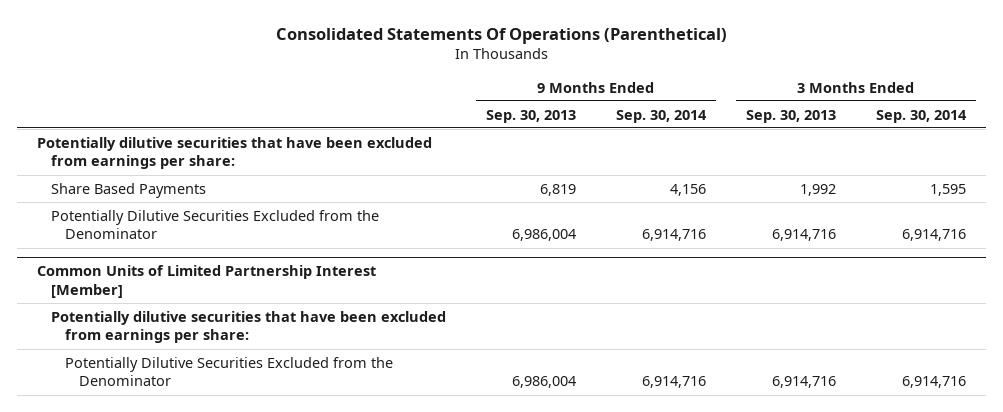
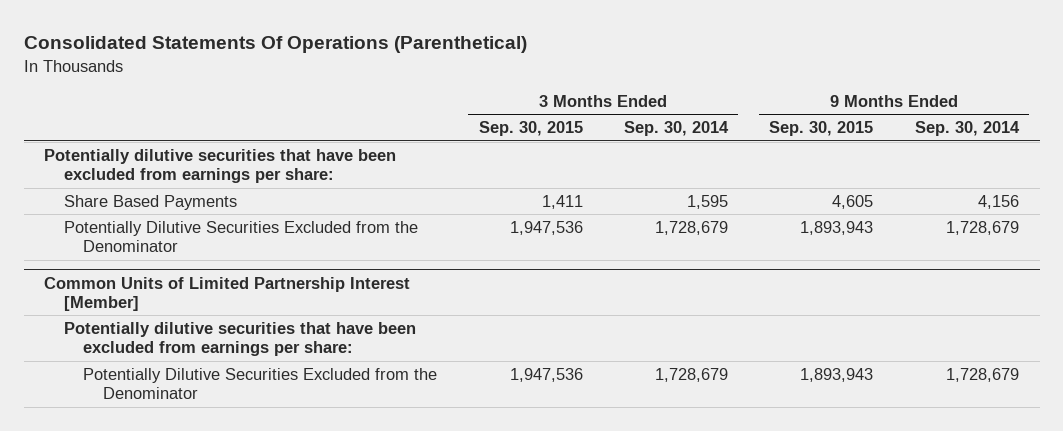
- | 9 Months Ended Sep. 30, 2013 | 9 Months Ended Sep. 30, 2014 | 3 Months Ended Sep. 30, 2013 | 3 Months Ended Sep. 30, 2014
+ | 3 Months Ended Sep. 30, 2015 | 3 Months Ended Sep. 30, 2014 | 9 Months Ended Sep. 30, 2015 | 9 Months Ended Sep. 30, 2014
- Potentially Dilutive Securities Excluded from the Denominator | 6,986,004 | 6,914,716 | 6,914,716 | 6,914,716
+ Potentially Dilutive Securities Excluded from the Denominator | 1,947,536 | 1,728,679 | 1,893,943 | 1,728,679
@ Common Units of Limited Partnership Interest [Member]
- Potentially Dilutive Securities Excluded from the Denominator | 6,986,004 | 6,914,716 | 6,914,716 | 6,914,716
+ Potentially Dilutive Securities Excluded from the Denominator | 1,947,536 | 1,728,679 | 1,893,943 | 1,728,679

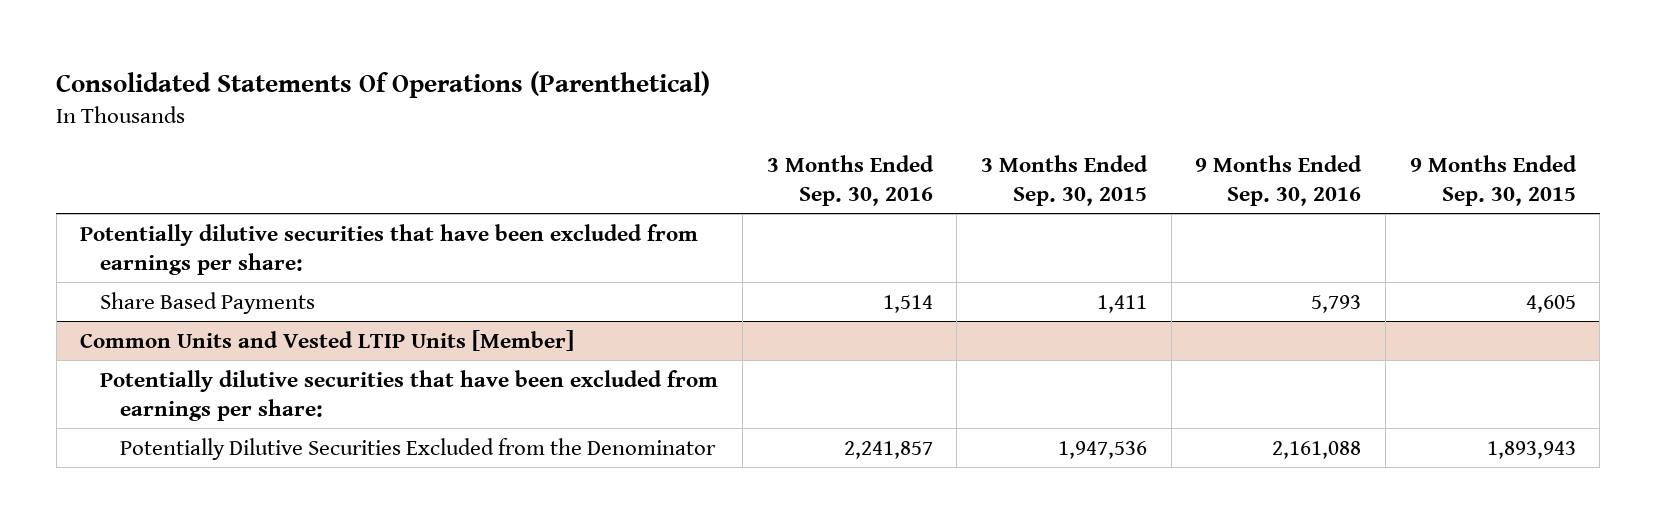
- | 3 Months Ended Sep. 30, 2015 | 3 Months Ended Sep. 30, 2014 | 9 Months Ended Sep. 30, 2015 | 9 Months Ended Sep. 30, 2014
+ | 3 Months Ended Sep. 30, 2016 | 3 Months Ended Sep. 30, 2015 | 9 Months Ended Sep. 30, 2016 | 9 Months Ended Sep. 30, 2015
- Potentially Dilutive Securities Excluded from the Denominator | 1,947,536 | 1,728,679 | 1,893,943 | 1,728,679
- Common Units of Limited Partnership Interest [Member]
+ Common Units and Vested LTIP Units [Member]

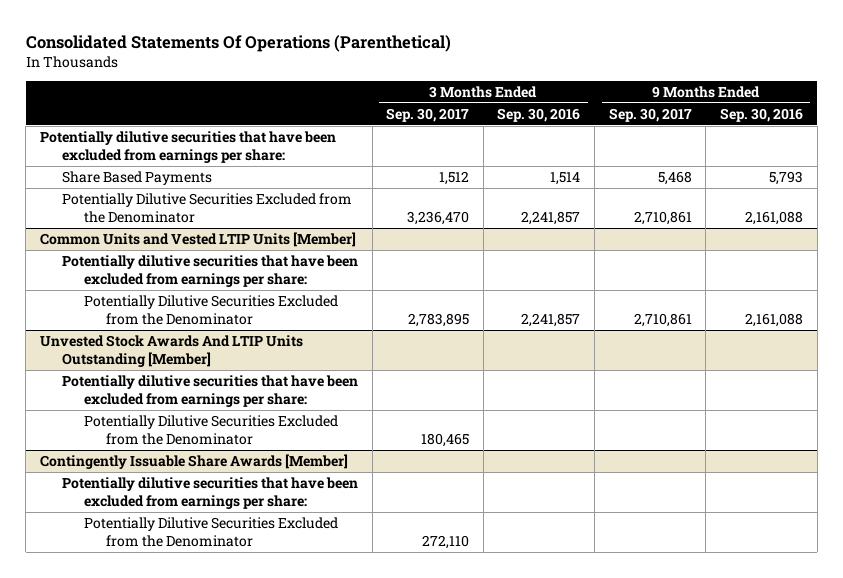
- | 3 Months Ended Sep. 30, 2016 | 3 Months Ended Sep. 30, 2015 | 9 Months Ended Sep. 30, 2016 | 9 Months Ended Sep. 30, 2015
+ | 3 Months Ended Sep. 30, 2017 | 3 Months Ended Sep. 30, 2016 | 9 Months Ended Sep. 30, 2017 | 9 Months Ended Sep. 30, 2016
+ Potentially Dilutive Securities Excluded from the Denominator | 3,236,470 | 2,241,857 | 2,710,861 | 2,161,088
+ Unvested Stock Awards And LTIP Units Outstanding [Member]
+ Potentially dilutive securities that have been excluded from earnings per share:
+ Potentially Dilutive Securities Excluded from the Denominator | 180,465 | | |
+ Contingently Issuable Share Awards [Member]
+ Potentially dilutive securities that have been excluded from earnings per share:
+ Potentially Dilutive Securities Excluded from the Denominator | 272,110 | | |

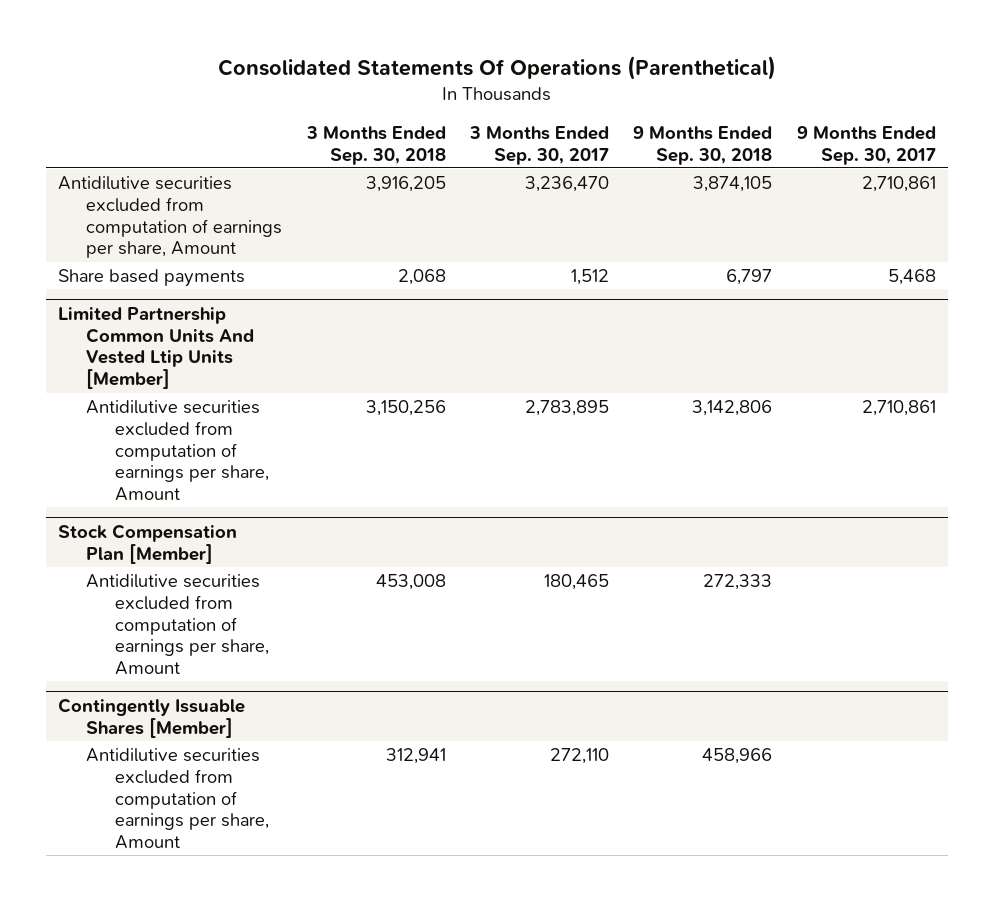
- | 3 Months Ended Sep. 30, 2017 | 3 Months Ended Sep. 30, 2016 | 9 Months Ended Sep. 30, 2017 | 9 Months Ended Sep. 30, 2016
+ | 3 Months Ended Sep. 30, 2018 | 3 Months Ended Sep. 30, 2017 | 9 Months Ended Sep. 30, 2018 | 9 Months Ended Sep. 30, 2017
- Potentially dilutive securities that have been excluded from earnings per share:
- Share Based Payments | 1,512 | 1,514 | 5,468 | 5,793
- Potentially Dilutive Securities Excluded from the Denominator | 3,236,470 | 2,241,857 | 2,710,861 | 2,161,088
- Common Units and Vested LTIP Units [Member]
- Potentially dilutive securities that have been excluded from earnings per share:
- Potentially Dilutive Securities Excluded from the Denominator | 2,783,895 | 2,241,857 | 2,710,861 | 2,161,088
- Unvested Stock Awards And LTIP Units Outstanding [Member]
- Potentially dilutive securities that have been excluded from earnings per share:
- Potentially Dilutive Securities Excluded from the Denominator | 180,465 | | |
- Contingently Issuable Share Awards [Member]
- Potentially dilutive securities that have been excluded from earnings per share:
- Potentially Dilutive Securities Excluded from the Denominator | 272,110 | | |
+ Antidilutive securities excluded from computation of earnings per share, Amount | 3,916,205 | 3,236,470 | 3,874,105 | 2,710,861
+ Share based payments | 2,068 | 1,512 | 6,797 | 5,468
+ Limited Partnership Common Units And Vested Ltip Units [Member]
+ Antidilutive securities excluded from computation of earnings per share, Amount | 3,150,256 | 2,783,895 | 3,142,806 | 2,710,861
+ Stock Compensation Plan [Member]
+ Antidilutive securities excluded from computation of earnings per share, Amount | 453,008 | 180,465 | 272,333 |
+ Contingently Issuable Shares [Member]
+ Antidilutive securities excluded from computation of earnings per share, Amount | 312,941 | 272,110 | 458,966 |

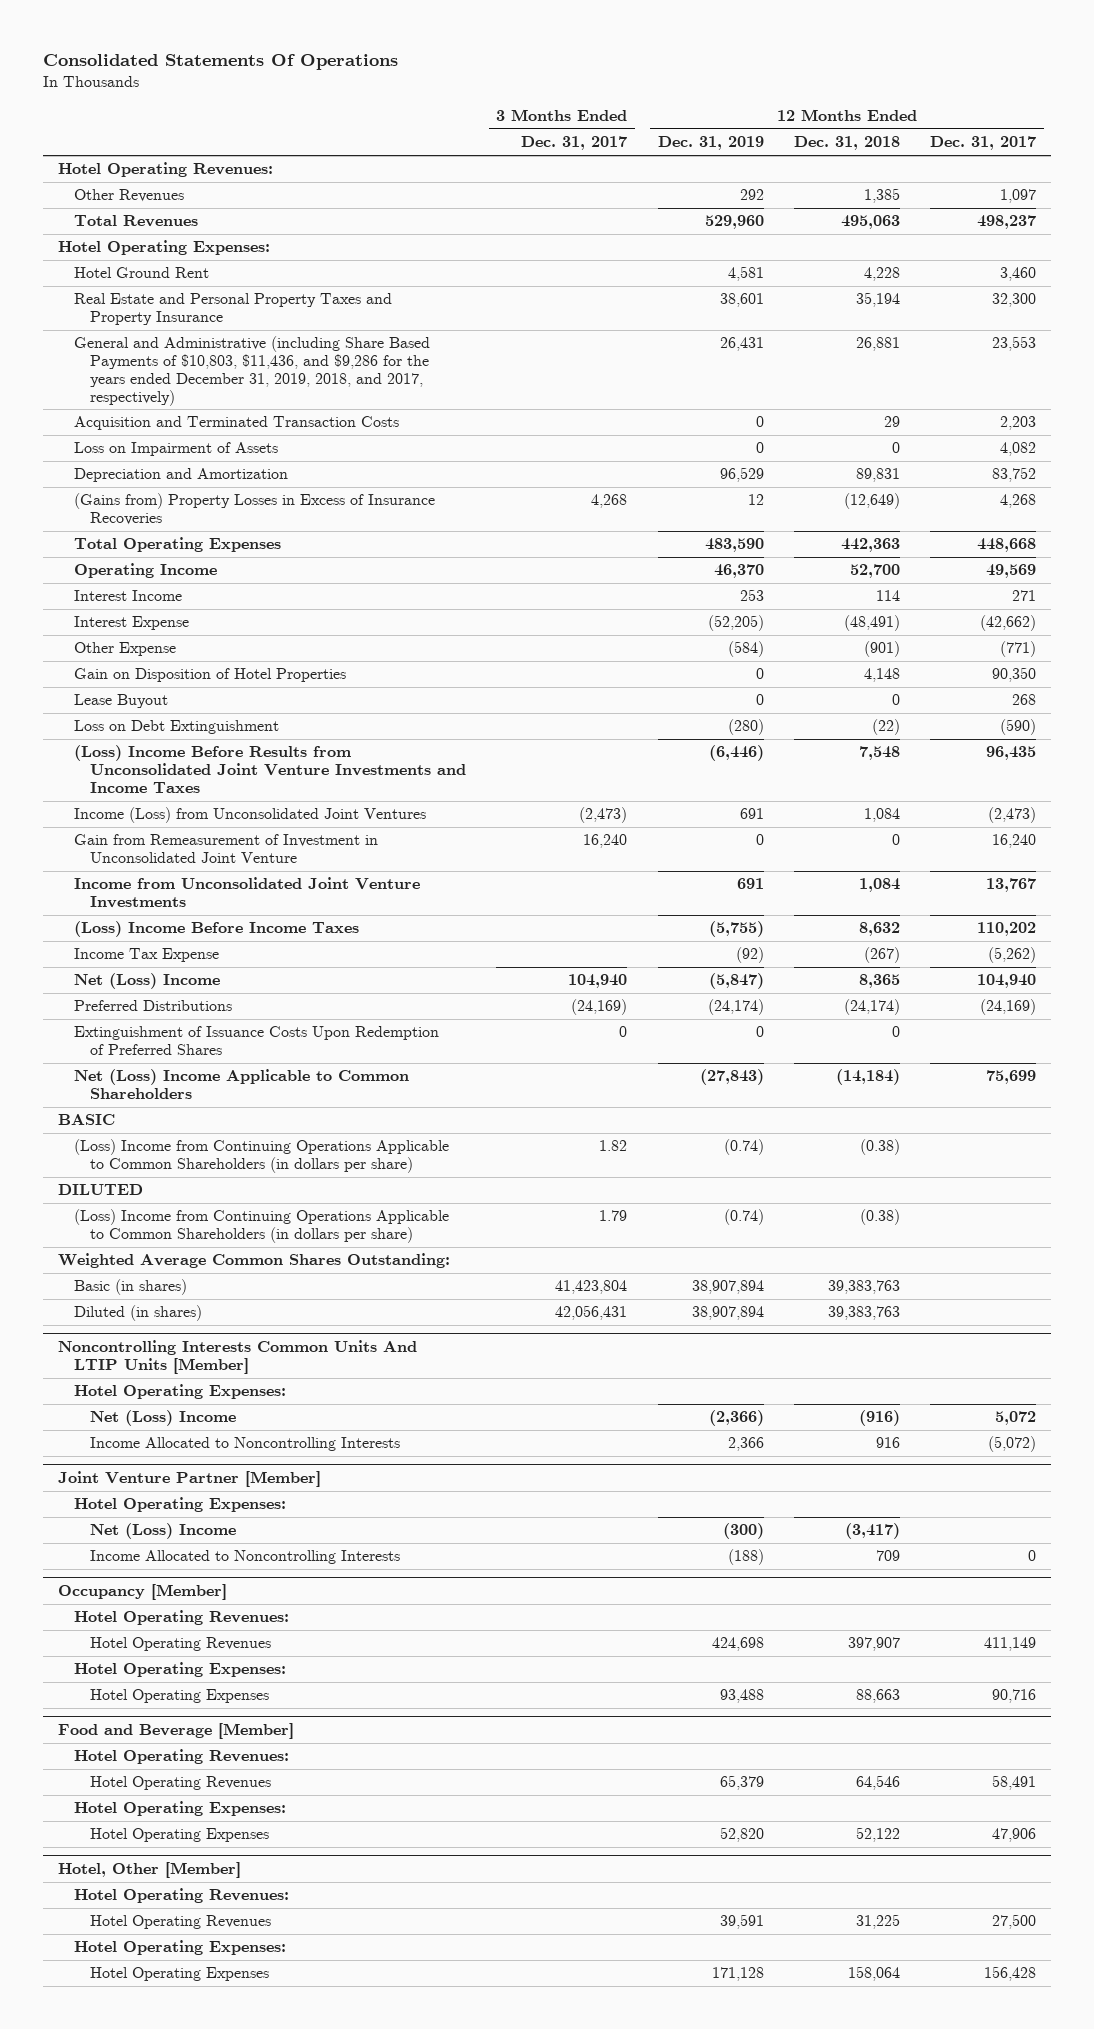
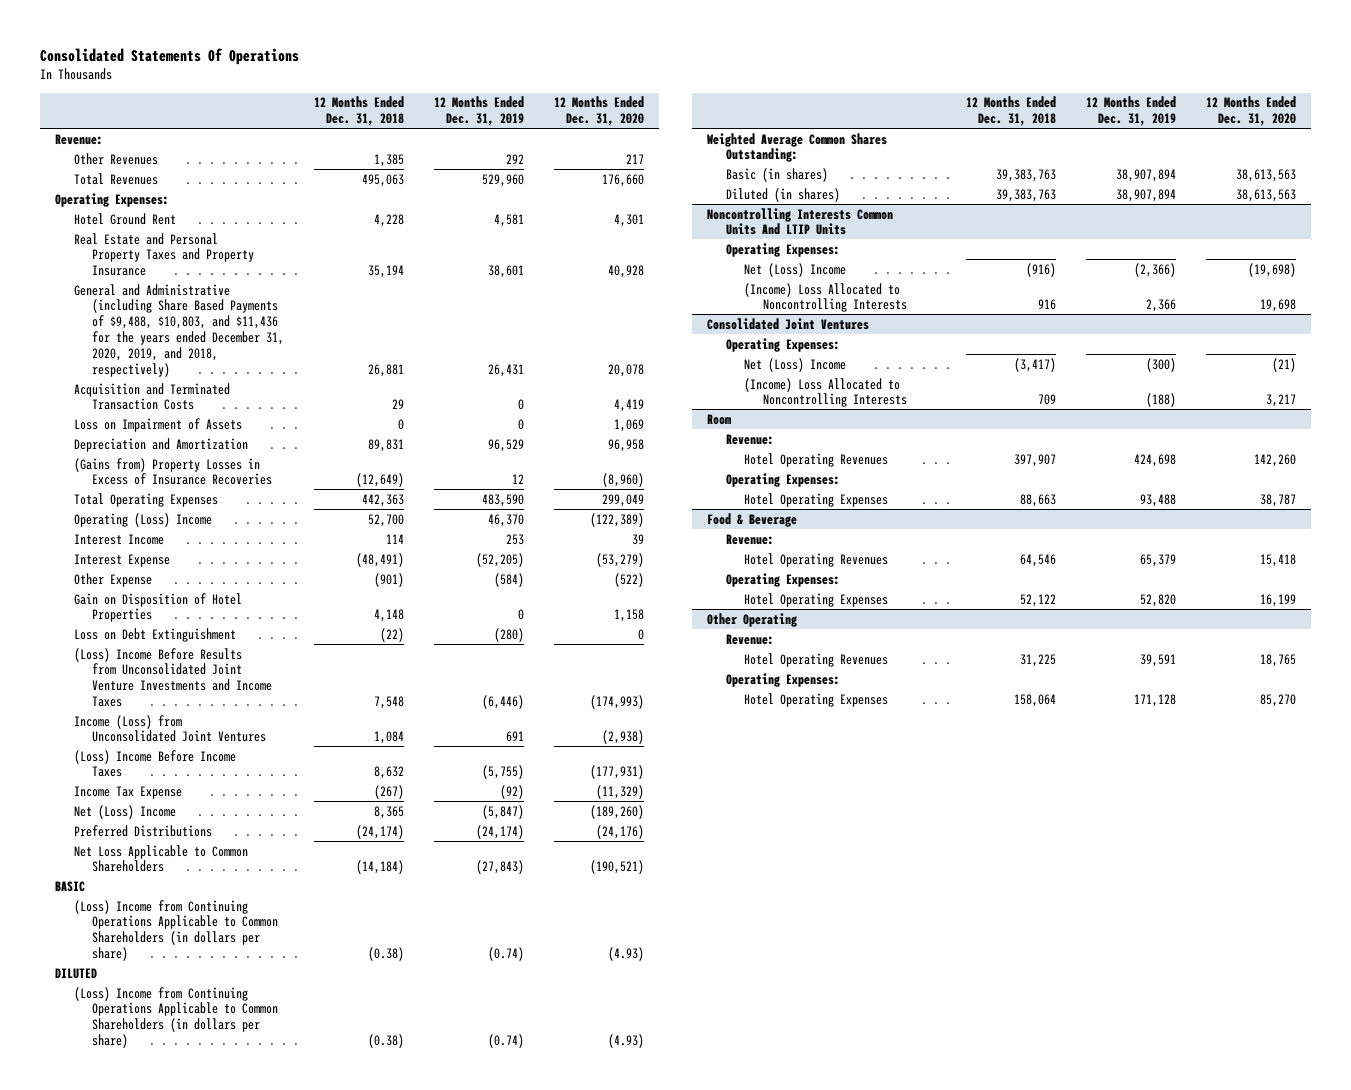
- | 3 Months Ended Dec. 31, 2017 | 12 Months Ended Dec. 31, 2019 | 12 Months Ended Dec. 31, 2018 | 12 Months Ended Dec. 31, 2017
+ | 12 Months Ended Dec. 31, 2018 | 12 Months Ended Dec. 31, 2019 | 12 Months Ended Dec. 31, 2020
- Hotel Operating Revenues:
+ Revenue:
- Hotel Operating Expenses:
+ Operating Expenses:
- General and Administrative (including Share Based Payments of $10,803, $11,436, and $9,286 for the years ended December 31, 2019, 2018, and 2017, respectively) | | 26,431 | 26,881 | 23,553
+ General and Administrative (including Share Based Payments of $9,488, $10,803, and $11,436 for the years ended December 31, 2020, 2019, and 2018, respectively) | 26,881 | 26,431 | 20,078
- Operating Income | | 46,370 | 52,700 | 49,569
+ Operating (Loss) Income | 52,700 | 46,370 | (122,389)
- Lease Buyout | | 0 | 0 | 268
- Gain from Remeasurement of Investment in Unconsolidated Joint Venture | 16,240 | 0 | 0 | 16,240
- Income from Unconsolidated Joint Venture Investments | | 691 | 1,084 | 13,767
- Extinguishment of Issuance Costs Upon Redemption of Preferred Shares | 0 | 0 | 0 |
- Net (Loss) Income Applicable to Common Shareholders | | (27,843) | (14,184) | 75,699
+ Net Loss Applicable to Common Shareholders | (14,184) | (27,843) | (190,521)
- Noncontrolling Interests Common Units And LTIP Units [Member]
- Hotel Operating Expenses:
+ Noncontrolling Interests Common Units And LTIP Units
+ Operating Expenses:
- Income Allocated to Noncontrolling Interests | | 2,366 | 916 | (5,072)
- Joint Venture Partner [Member]
- Hotel Operating Expenses:
+ (Income) Loss Allocated to Noncontrolling Interests | 916 | 2,366 | 19,698
+ Consolidated Joint Ventures
+ Operating Expenses:
- Income Allocated to Noncontrolling Interests | | (188) | 709 | 0
- Occupancy [Member]
- Hotel Operating Revenues:
+ (Income) Loss Allocated to Noncontrolling Interests | 709 | (188) | 3,217
+ Room
+ Revenue:
- Hotel Operating Expenses:
+ Operating Expenses:
- Food and Beverage [Member]
- Hotel Operating Revenues:
+ Food & Beverage
+ Revenue:
- Hotel Operating Expenses:
+ Operating Expenses:
- Hotel, Other [Member]
- Hotel Operating Revenues:
+ Other Operating
+ Revenue:
- Hotel Operating Expenses:
+ Operating Expenses:

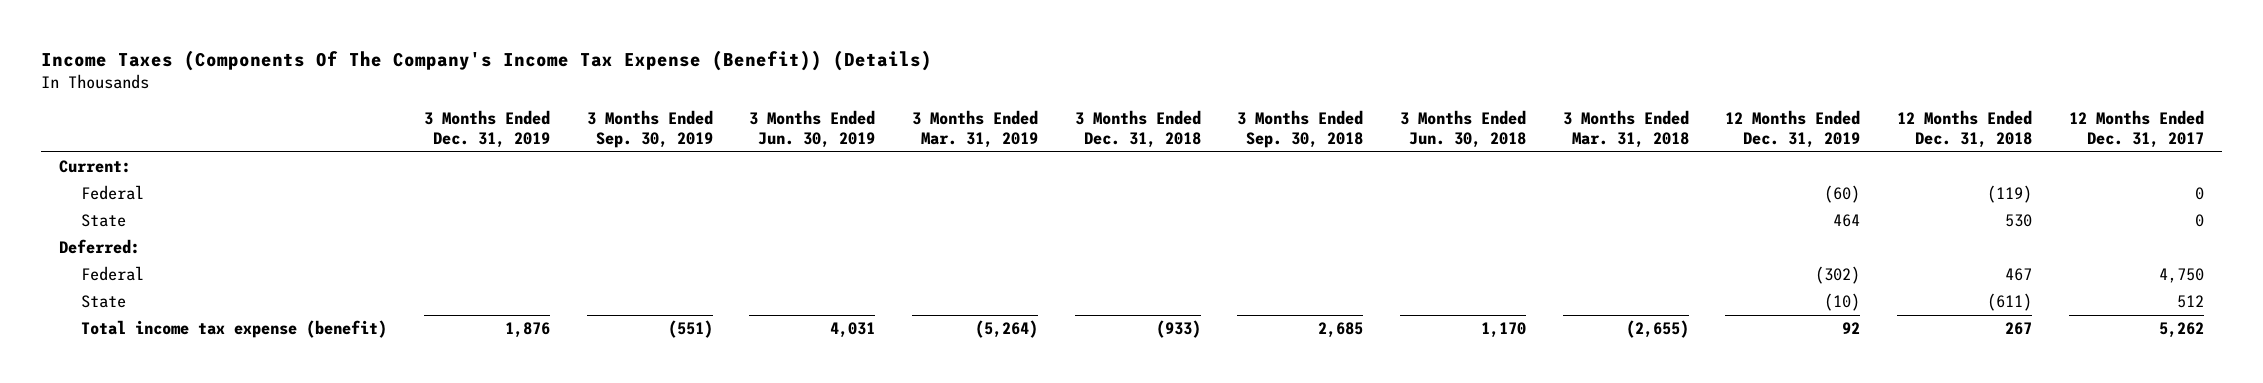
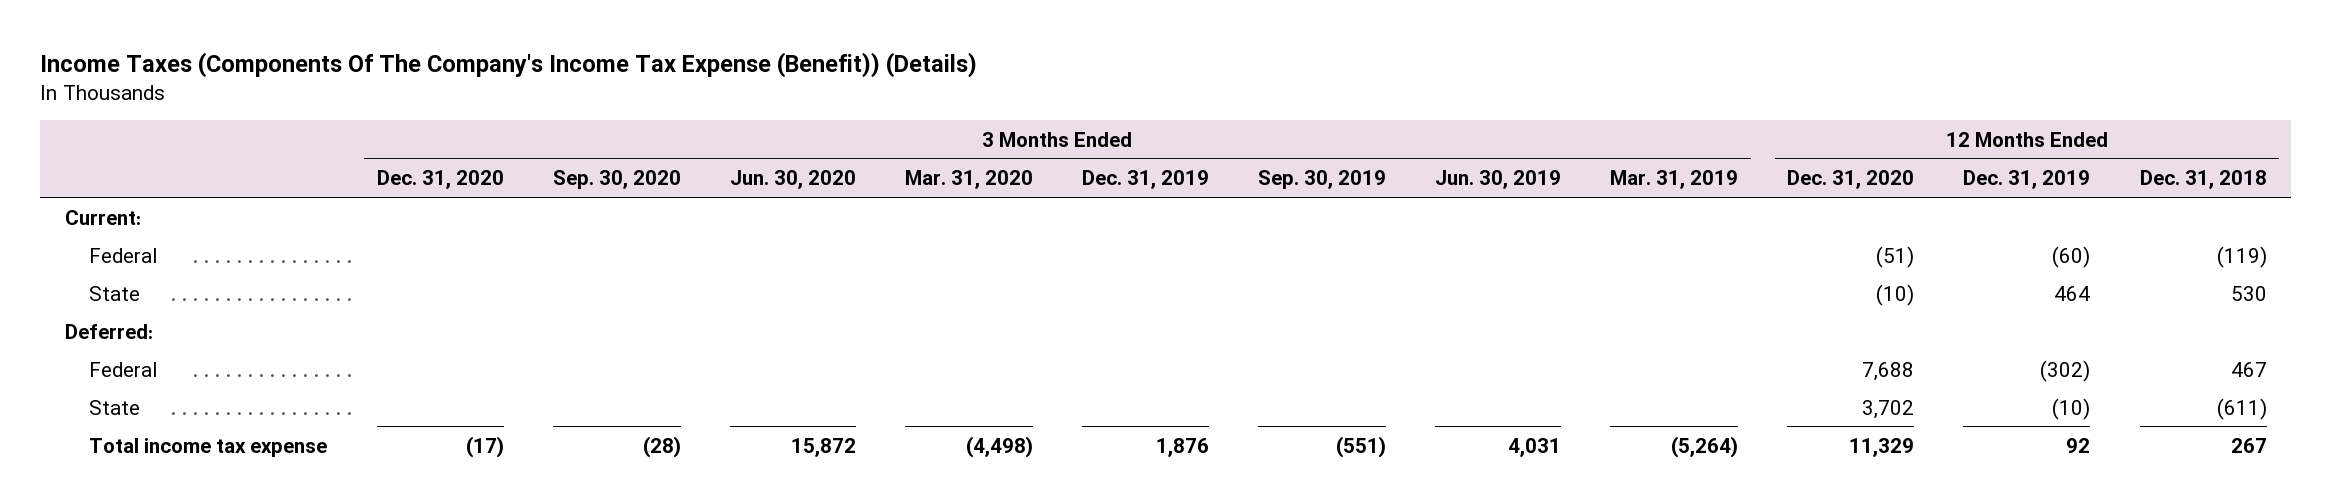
- | 3 Months Ended Dec. 31, 2019 | 3 Months Ended Sep. 30, 2019 | 3 Months Ended Jun. 30, 2019 | 3 Months Ended Mar. 31, 2019 | 3 Months Ended Dec. 31, 2018 | 3 Months Ended Sep. 30, 2018 | 3 Months Ended Jun. 30, 2018 | 3 Months Ended Mar. 31, 2018 | 12 Months Ended Dec. 31, 2019 | 12 Months Ended Dec. 31, 2018 | 12 Months Ended Dec. 31, 2017
+ | 3 Months Ended Dec. 31, 2020 | 3 Months Ended Sep. 30, 2020 | 3 Months Ended Jun. 30, 2020 | 3 Months Ended Mar. 31, 2020 | 3 Months Ended Dec. 31, 2019 | 3 Months Ended Sep. 30, 2019 | 3 Months Ended Jun. 30, 2019 | 3 Months Ended Mar. 31, 2019 | 12 Months Ended Dec. 31, 2020 | 12 Months Ended Dec. 31, 2019 | 12 Months Ended Dec. 31, 2018
- Total income tax expense (benefit) | 1,876 | (551) | 4,031 | (5,264) | (933) | 2,685 | 1,170 | (2,655) | 92 | 267 | 5,262
+ Total income tax expense | (17) | (28) | 15,872 | (4,498) | 1,876 | (551) | 4,031 | (5,264) | 11,329 | 92 | 267

